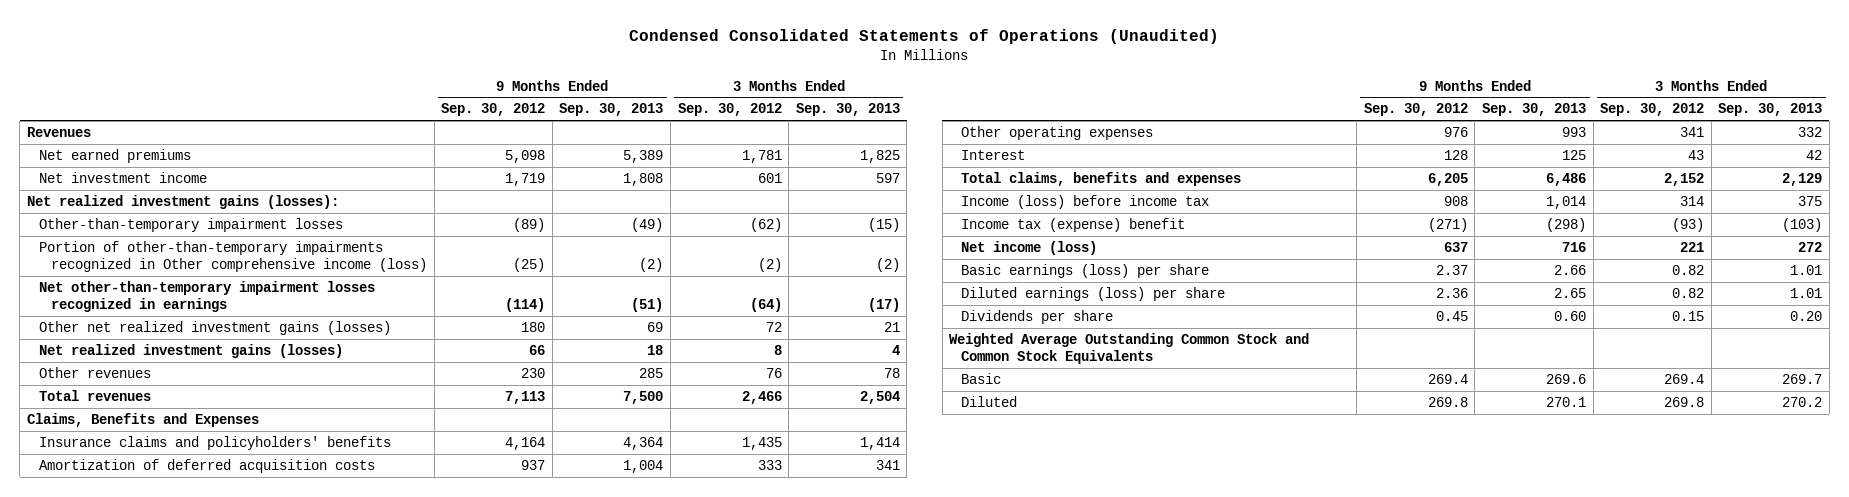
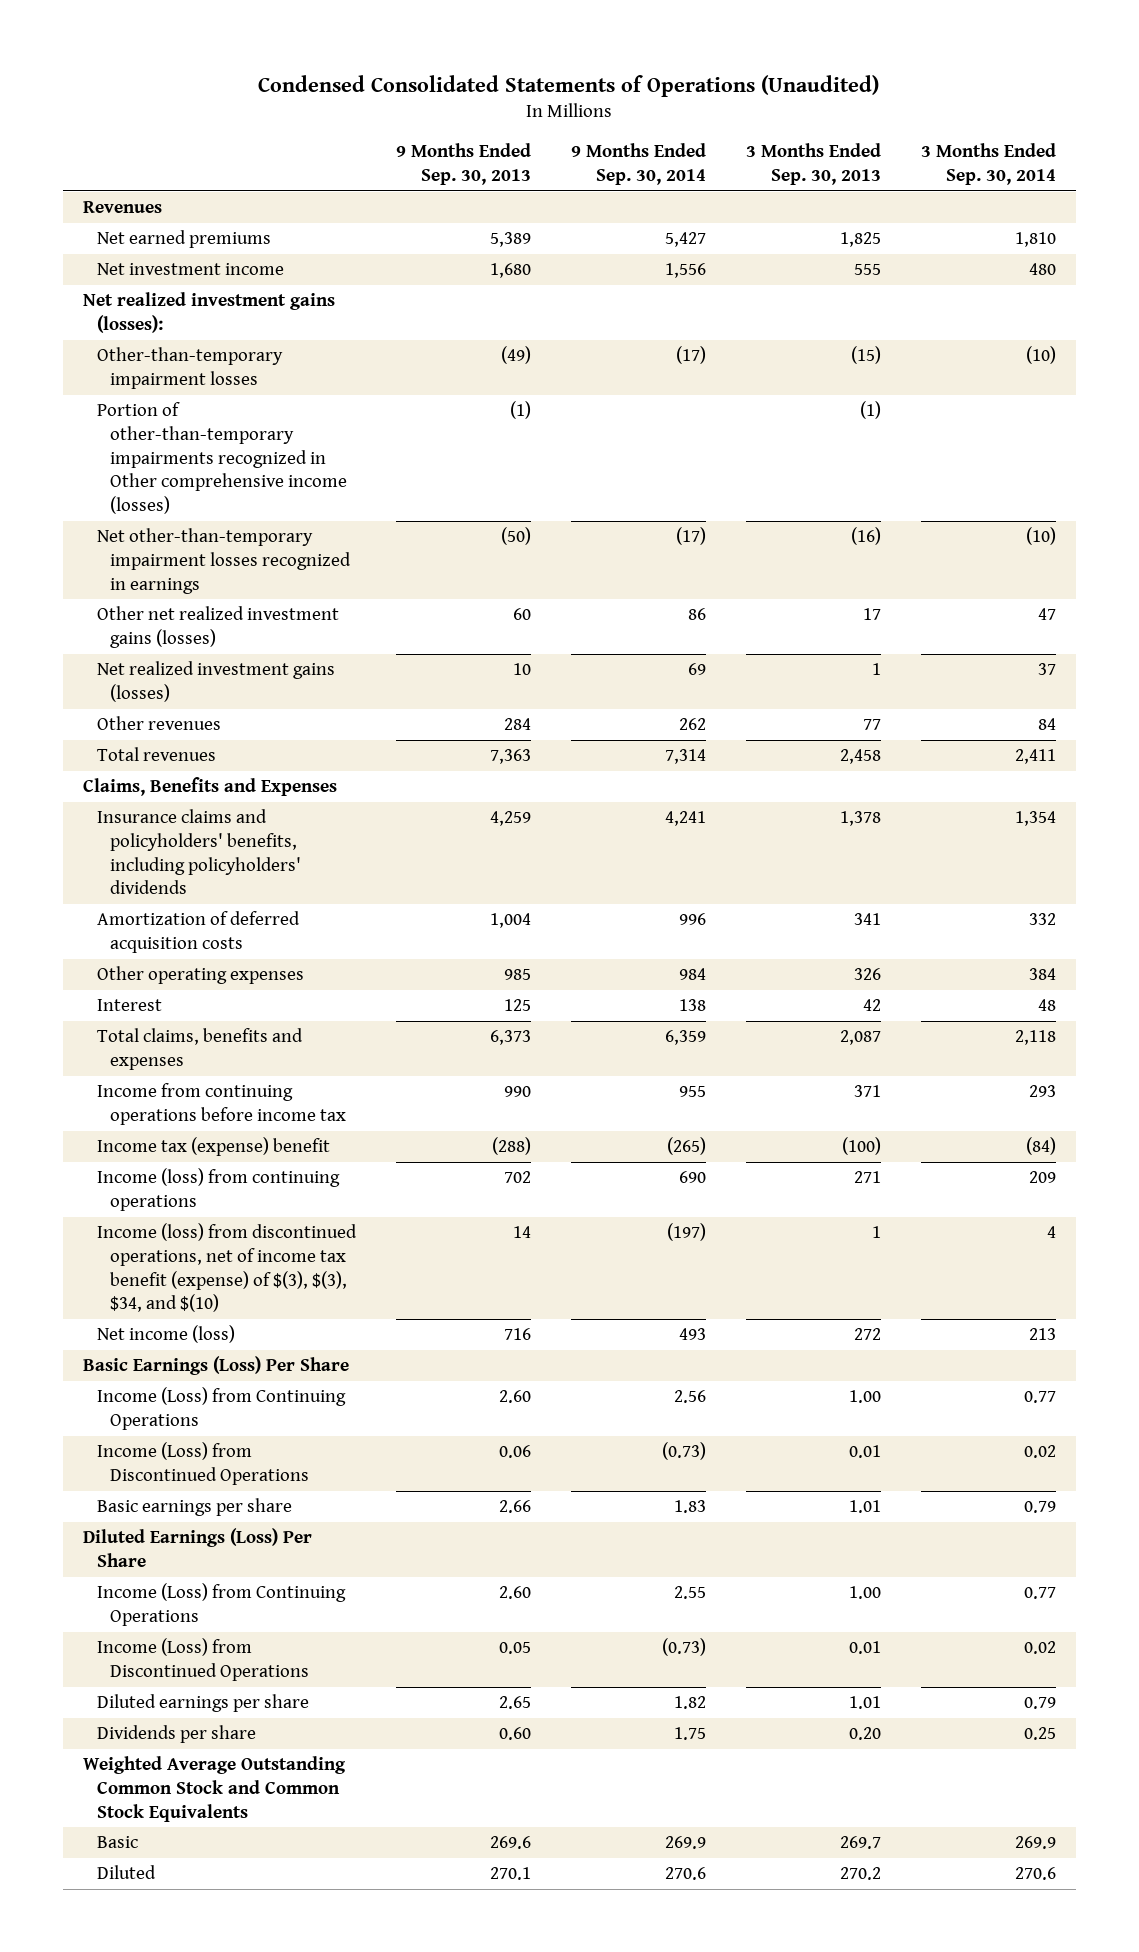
- | 9 Months Ended Sep. 30, 2012 | 9 Months Ended Sep. 30, 2013 | 3 Months Ended Sep. 30, 2012 | 3 Months Ended Sep. 30, 2013
+ | 9 Months Ended Sep. 30, 2013 | 9 Months Ended Sep. 30, 2014 | 3 Months Ended Sep. 30, 2013 | 3 Months Ended Sep. 30, 2014
- Net investment income | 1,719 | 1,808 | 601 | 597
+ Net investment income | 1,680 | 1,556 | 555 | 480
- Portion of other-than-temporary impairments recognized in Other comprehensive income (loss) | (25) | (2) | (2) | (2)
- Net other-than-temporary impairment losses recognized in earnings | (114) | (51) | (64) | (17)
- Other net realized investment gains (losses) | 180 | 69 | 72 | 21
- Net realized investment gains (losses) | 66 | 18 | 8 | 4
- Other revenues | 230 | 285 | 76 | 78
- Total revenues | 7,113 | 7,500 | 2,466 | 2,504
+ Portion of other-than-temporary impairments recognized in Other comprehensive income (losses) | (1) | | (1) |
+ Net other-than-temporary impairment losses recognized in earnings | (50) | (17) | (16) | (10)
+ Other net realized investment gains (losses) | 60 | 86 | 17 | 47
+ Net realized investment gains (losses) | 10 | 69 | 1 | 37
+ Other revenues | 284 | 262 | 77 | 84
+ Total revenues | 7,363 | 7,314 | 2,458 | 2,411
- Insurance claims and policyholders' benefits | 4,164 | 4,364 | 1,435 | 1,414
+ Insurance claims and policyholders' benefits, including policyholders' dividends | 4,259 | 4,241 | 1,378 | 1,354
- Other operating expenses | 976 | 993 | 341 | 332
+ Other operating expenses | 985 | 984 | 326 | 384
- Total claims, benefits and expenses | 6,205 | 6,486 | 2,152 | 2,129
- Income (loss) before income tax | 908 | 1,014 | 314 | 375
- Income tax (expense) benefit | (271) | (298) | (93) | (103)
+ Total claims, benefits and expenses | 6,373 | 6,359 | 2,087 | 2,118
+ Income from continuing operations before income tax | 990 | 955 | 371 | 293
+ Income tax (expense) benefit | (288) | (265) | (100) | (84)
+ Income (loss) from continuing operations | 702 | 690 | 271 | 209
+ Income (loss) from discontinued operations, net of income tax benefit (expense) of $(3), $(3), $34, and $(10) | 14 | (197) | 1 | 4
- Basic earnings (loss) per share | 2.37 | 2.66 | 0.82 | 1.01
- Diluted earnings (loss) per share | 2.36 | 2.65 | 0.82 | 1.01
+ Basic Earnings (Loss) Per Share
+ Income (Loss) from Continuing Operations | 2.60 | 2.56 | 1.00 | 0.77
+ Income (Loss) from Discontinued Operations | 0.06 | (0.73) | 0.01 | 0.02
+ Basic earnings per share | 2.66 | 1.83 | 1.01 | 0.79
+ Diluted Earnings (Loss) Per Share
+ Income (Loss) from Continuing Operations | 2.60 | 2.55 | 1.00 | 0.77
+ Income (Loss) from Discontinued Operations | 0.05 | (0.73) | 0.01 | 0.02
+ Diluted earnings per share | 2.65 | 1.82 | 1.01 | 0.79

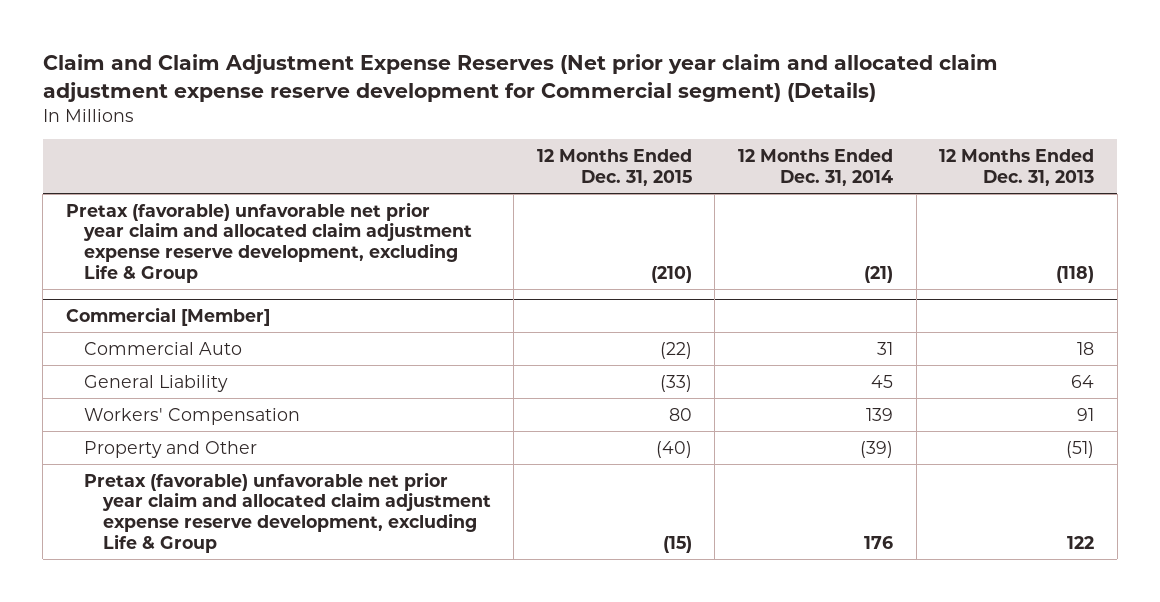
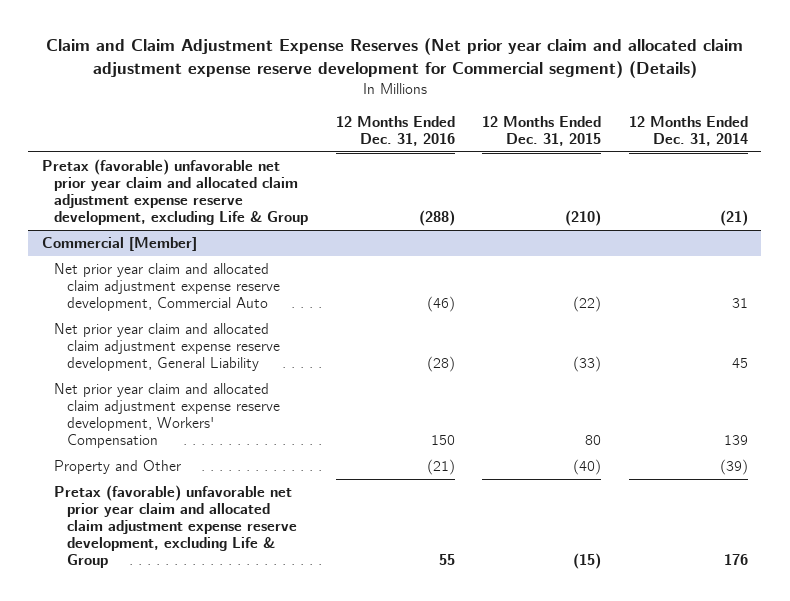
- | 12 Months Ended Dec. 31, 2015 | 12 Months Ended Dec. 31, 2014 | 12 Months Ended Dec. 31, 2013
+ | 12 Months Ended Dec. 31, 2016 | 12 Months Ended Dec. 31, 2015 | 12 Months Ended Dec. 31, 2014
@ Commercial [Member]
- Commercial Auto | (22) | 31 | 18
- General Liability | (33) | 45 | 64
- Workers' Compensation | 80 | 139 | 91
+ Net prior year claim and allocated claim adjustment expense reserve development, Commercial Auto | (46) | (22) | 31
+ Net prior year claim and allocated claim adjustment expense reserve development, General Liability | (28) | (33) | 45
+ Net prior year claim and allocated claim adjustment expense reserve development, Workers' Compensation | 150 | 80 | 139

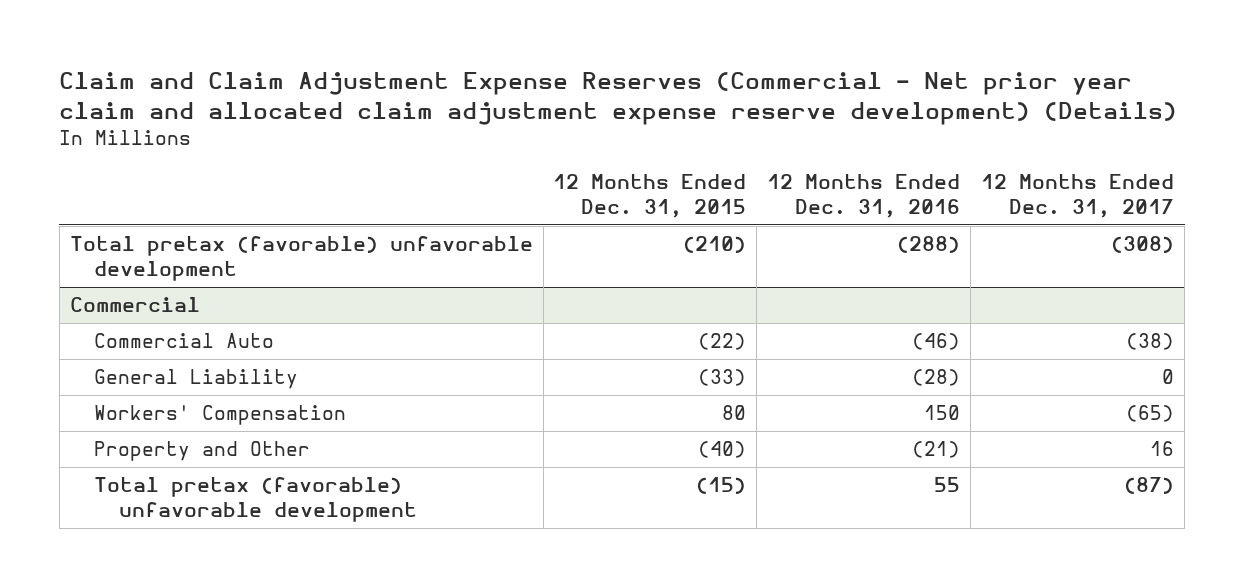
- Claim and Claim Adjustment Expense Reserves (Net prior year claim and allocated claim adjustment expense reserve development for Commercial segment) (Details)
+ Claim and Claim Adjustment Expense Reserves (Commercial - Net prior year claim and allocated claim adjustment expense reserve development) (Details)
- | 12 Months Ended Dec. 31, 2016 | 12 Months Ended Dec. 31, 2015 | 12 Months Ended Dec. 31, 2014
+ | 12 Months Ended Dec. 31, 2015 | 12 Months Ended Dec. 31, 2016 | 12 Months Ended Dec. 31, 2017
- Pretax (favorable) unfavorable net prior year claim and allocated claim adjustment expense reserve development, excluding Life & Group | (288) | (210) | (21)
- Commercial [Member]
- Net prior year claim and allocated claim adjustment expense reserve development, Commercial Auto | (46) | (22) | 31
- Net prior year claim and allocated claim adjustment expense reserve development, General Liability | (28) | (33) | 45
- Net prior year claim and allocated claim adjustment expense reserve development, Workers' Compensation | 150 | 80 | 139
+ Total pretax (favorable) unfavorable development | (210) | (288) | (308)
+ Commercial
+ Commercial Auto | (22) | (46) | (38)
+ General Liability | (33) | (28) | 0
+ Workers' Compensation | 80 | 150 | (65)
- Pretax (favorable) unfavorable net prior year claim and allocated claim adjustment expense reserve development, excluding Life & Group | 55 | (15) | 176
+ Total pretax (favorable) unfavorable development | (15) | 55 | (87)

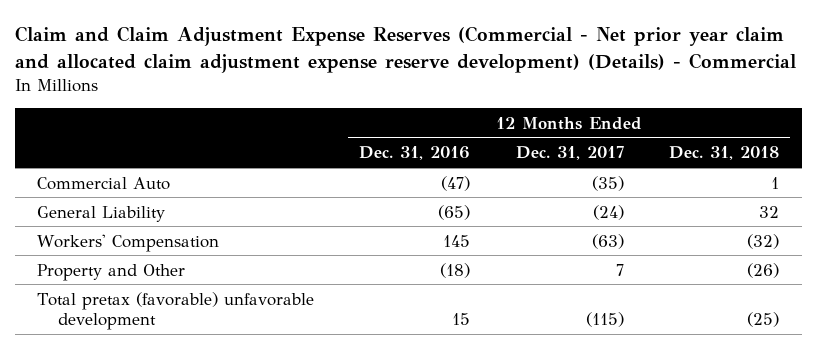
- Claim and Claim Adjustment Expense Reserves (Commercial - Net prior year claim and allocated claim adjustment expense reserve development) (Details)
+ Claim and Claim Adjustment Expense Reserves (Commercial - Net prior year claim and allocated claim adjustment expense reserve development) (Details) - Commercial
- | 12 Months Ended Dec. 31, 2015 | 12 Months Ended Dec. 31, 2016 | 12 Months Ended Dec. 31, 2017
+ | 12 Months Ended Dec. 31, 2016 | 12 Months Ended Dec. 31, 2017 | 12 Months Ended Dec. 31, 2018
- Total pretax (favorable) unfavorable development | (210) | (288) | (308)
- Commercial
- Commercial Auto | (22) | (46) | (38)
- General Liability | (33) | (28) | 0
- Workers' Compensation | 80 | 150 | (65)
- Property and Other | (40) | (21) | 16
- Total pretax (favorable) unfavorable development | (15) | 55 | (87)
+ Commercial Auto | (47) | (35) | 1
+ General Liability | (65) | (24) | 32
+ Workers' Compensation | 145 | (63) | (32)
+ Property and Other | (18) | 7 | (26)
+ Total pretax (favorable) unfavorable development | 15 | (115) | (25)

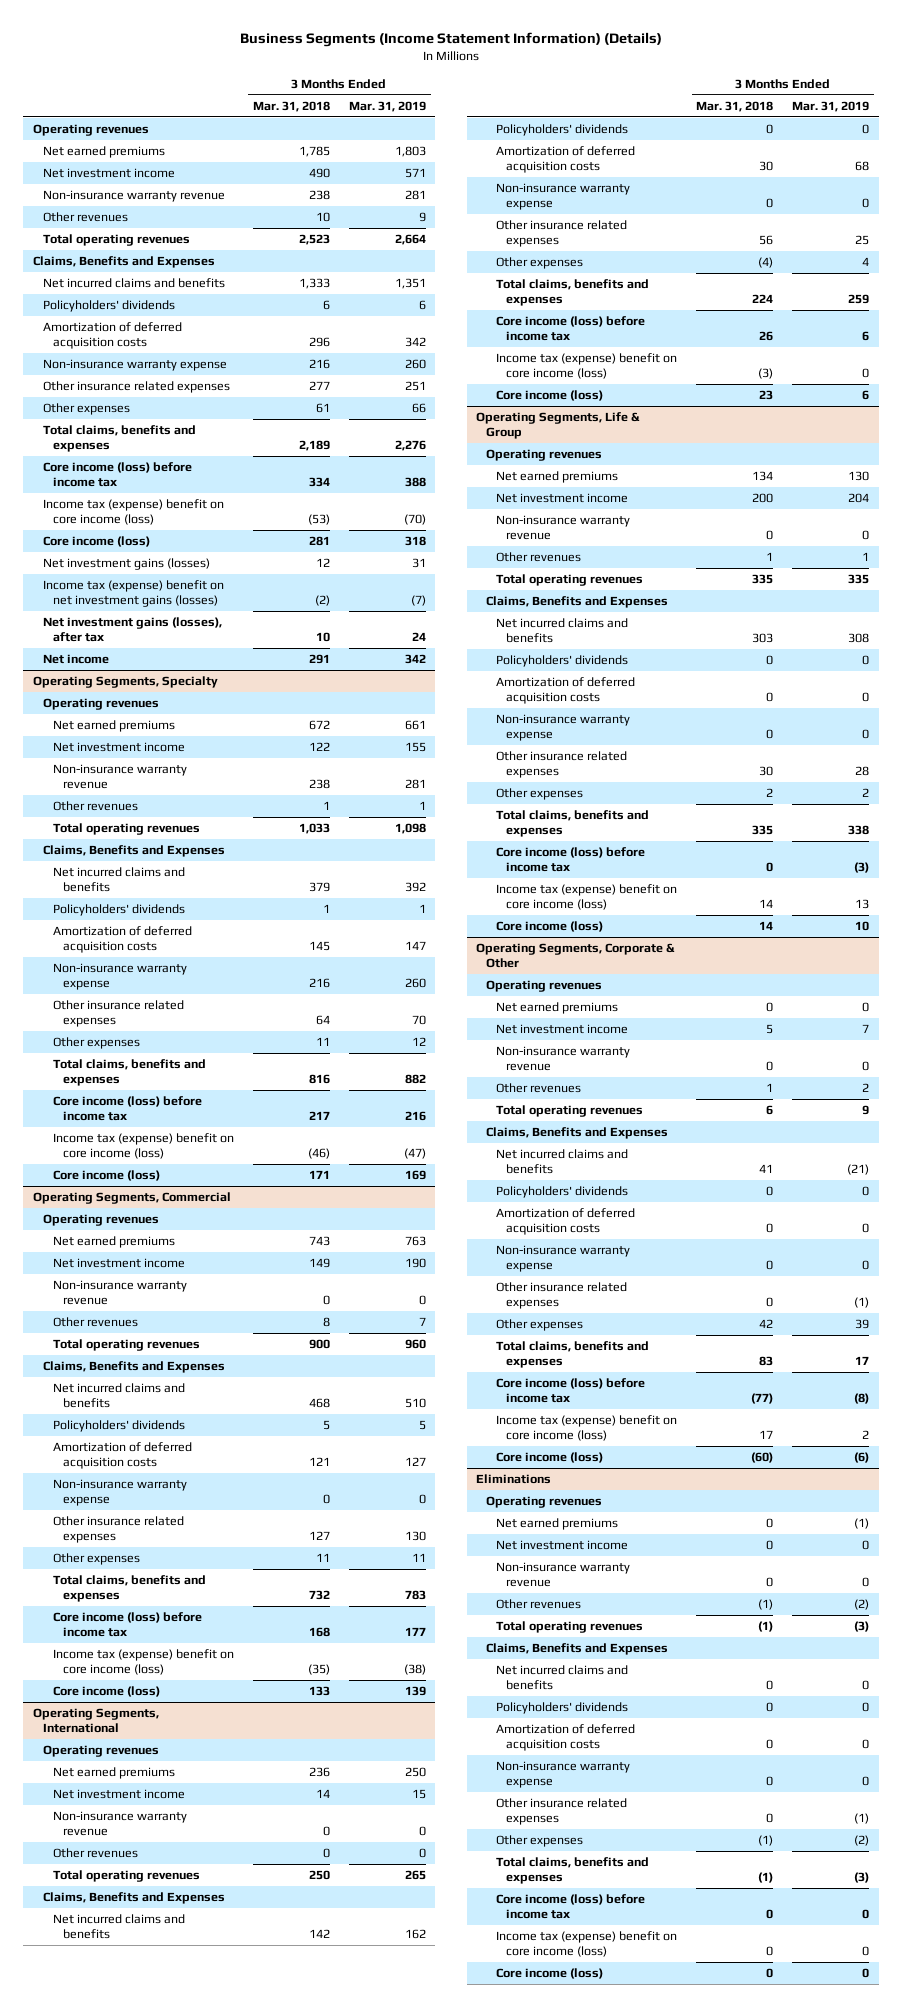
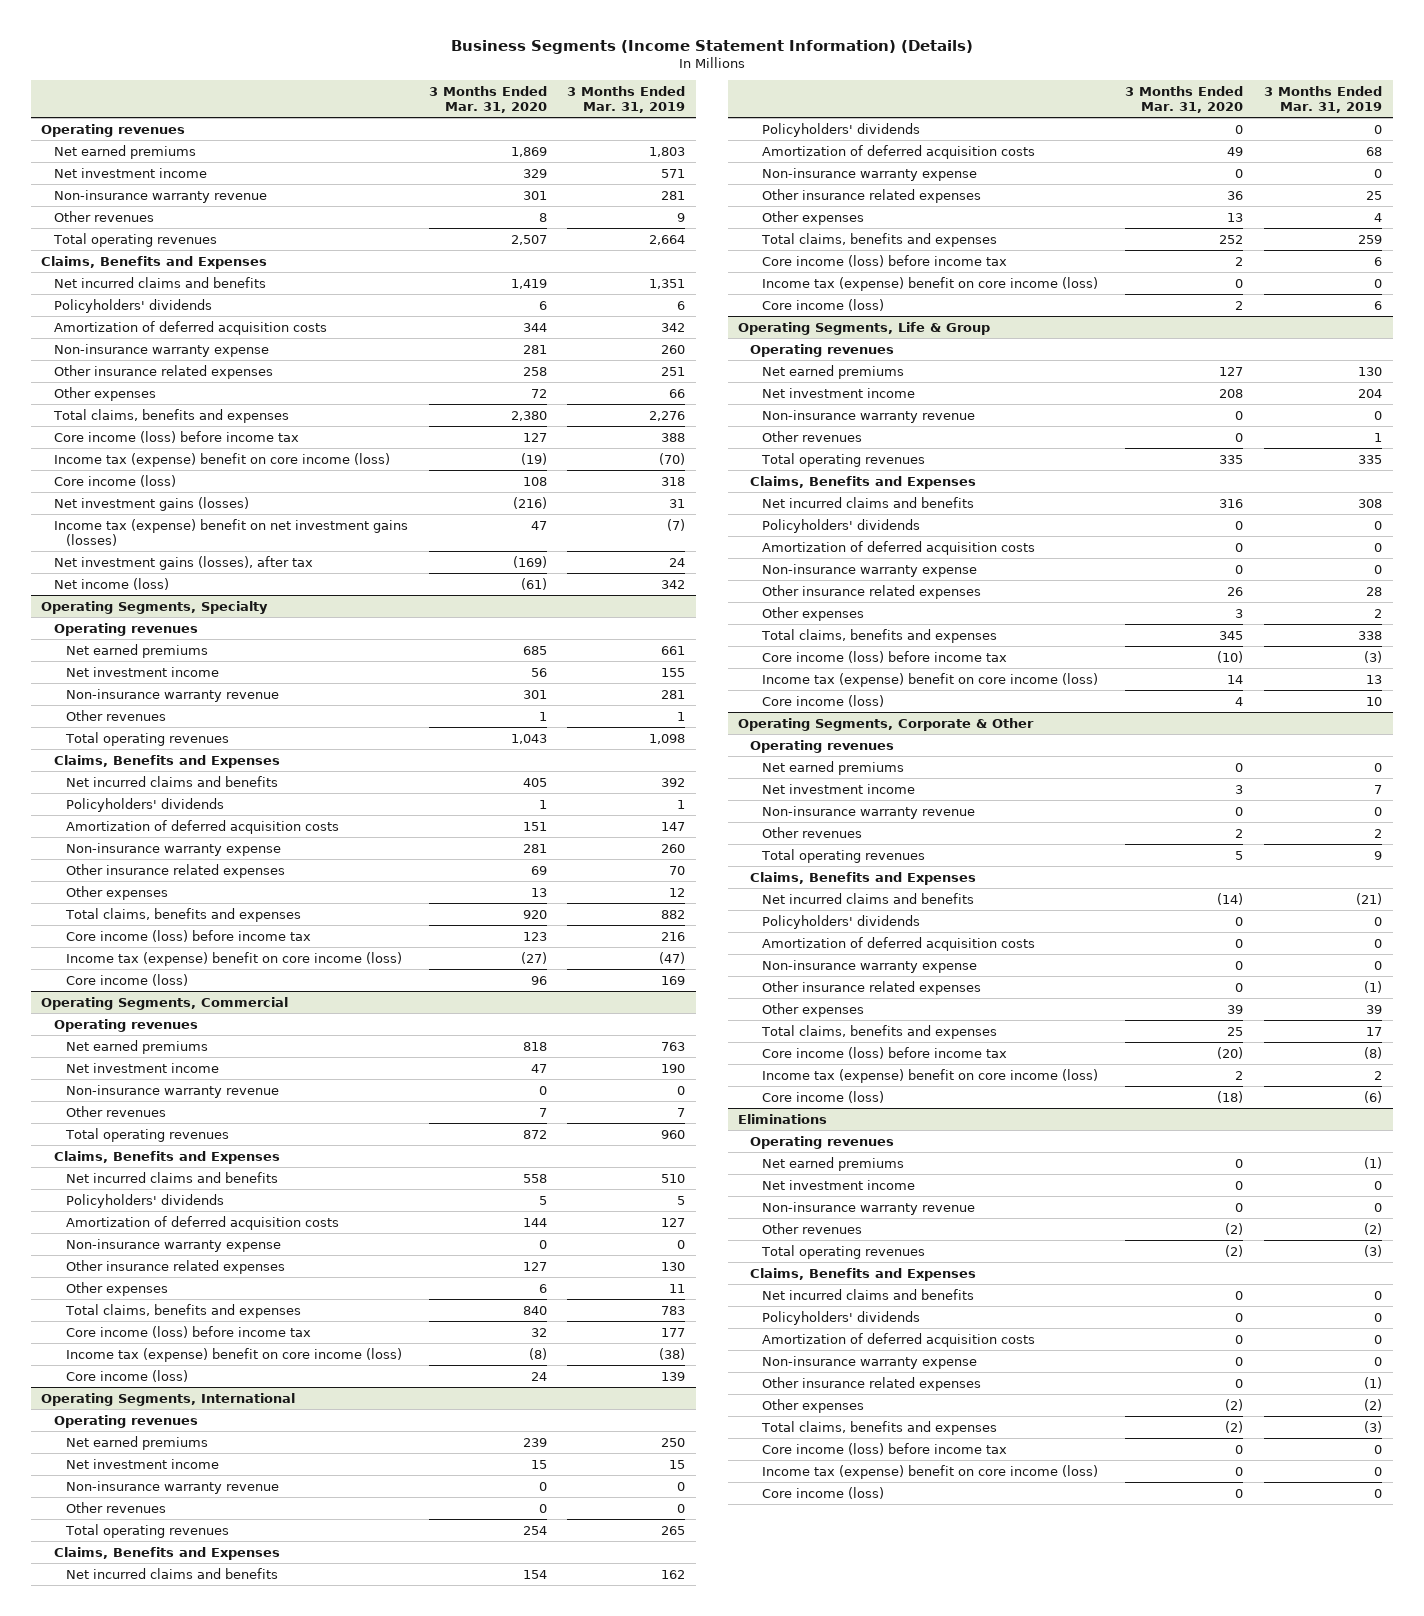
- | 3 Months Ended Mar. 31, 2018 | 3 Months Ended Mar. 31, 2019
+ | 3 Months Ended Mar. 31, 2020 | 3 Months Ended Mar. 31, 2019
- Net income | 291 | 342
+ Net income (loss) | (61) | 342

